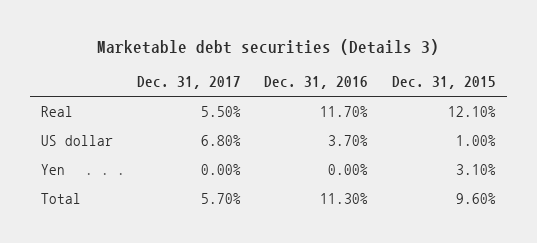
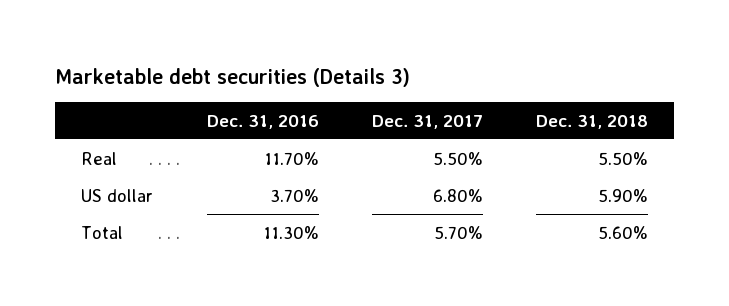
- | Dec. 31, 2017 | Dec. 31, 2016 | Dec. 31, 2015
+ | Dec. 31, 2016 | Dec. 31, 2017 | Dec. 31, 2018
- Yen | 0.00% | 0.00% | 3.10%

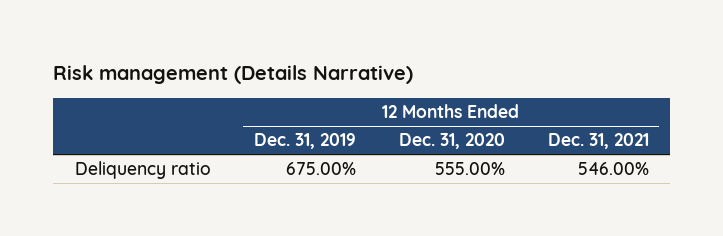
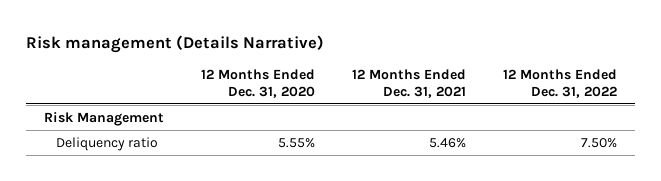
- | 12 Months Ended Dec. 31, 2019 | 12 Months Ended Dec. 31, 2020 | 12 Months Ended Dec. 31, 2021
+ | 12 Months Ended Dec. 31, 2020 | 12 Months Ended Dec. 31, 2021 | 12 Months Ended Dec. 31, 2022
- Deliquency ratio | 675.00% | 555.00% | 546.00%
+ Risk Management
+ Deliquency ratio | 5.55% | 5.46% | 7.50%

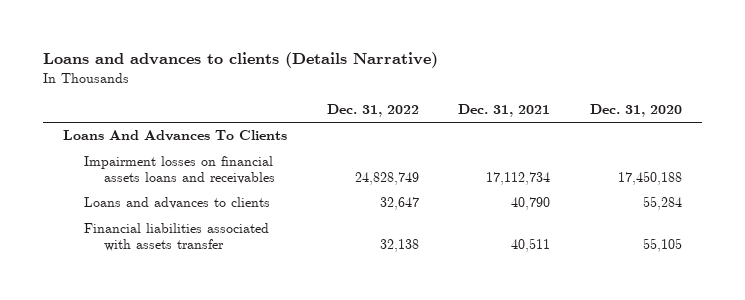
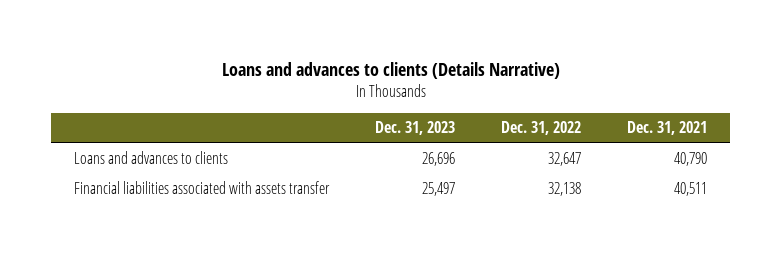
- | Dec. 31, 2022 | Dec. 31, 2021 | Dec. 31, 2020
+ | Dec. 31, 2023 | Dec. 31, 2022 | Dec. 31, 2021
- Loans And Advances To Clients
- Impairment losses on financial assets loans and receivables | 24,828,749 | 17,112,734 | 17,450,188

